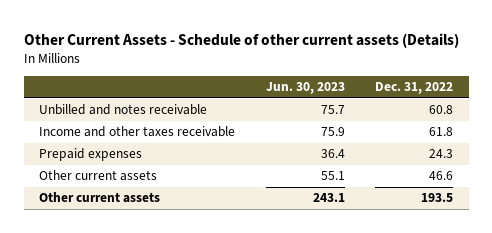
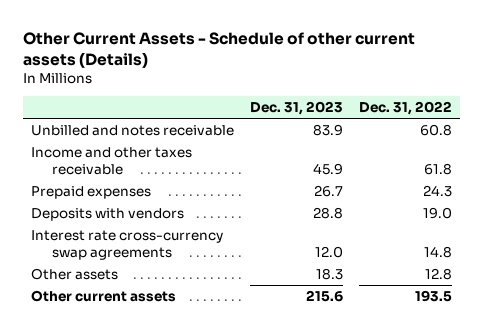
- | Jun. 30, 2023 | Dec. 31, 2022
+ | Dec. 31, 2023 | Dec. 31, 2022
- Other current assets | 55.1 | 46.6
+ Deposits with vendors | 28.8 | 19.0
+ Interest rate cross-currency swap agreements | 12.0 | 14.8
+ Other assets | 18.3 | 12.8

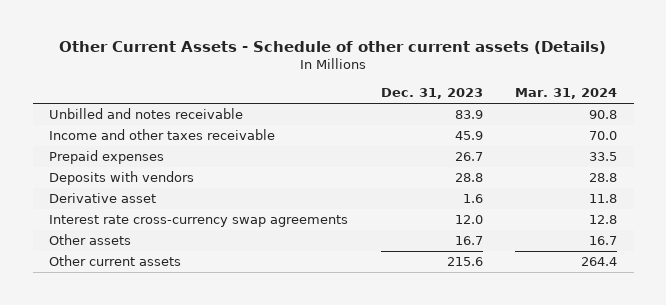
- | Dec. 31, 2023 | Dec. 31, 2022
+ | Dec. 31, 2023 | Mar. 31, 2024
+ Derivative asset | 1.6 | 11.8
- Other assets | 18.3 | 12.8
+ Other assets | 16.7 | 16.7

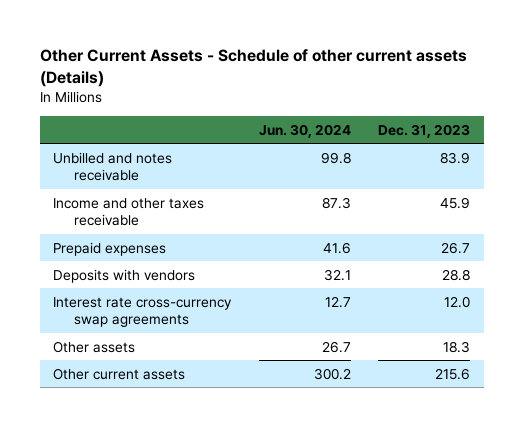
- | Dec. 31, 2023 | Mar. 31, 2024
+ | Jun. 30, 2024 | Dec. 31, 2023
- Derivative asset | 1.6 | 11.8
- Other assets | 16.7 | 16.7
+ Other assets | 26.7 | 18.3

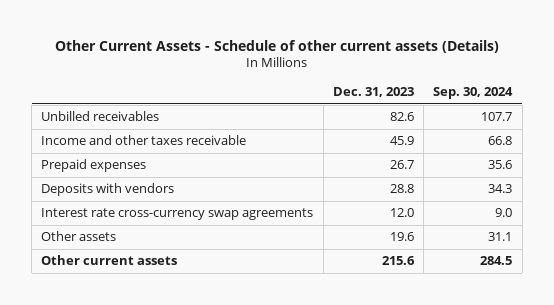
- | Jun. 30, 2024 | Dec. 31, 2023
+ | Dec. 31, 2023 | Sep. 30, 2024
- Unbilled and notes receivable | 99.8 | 83.9
+ Unbilled receivables | 82.6 | 107.7
- Other assets | 26.7 | 18.3
+ Other assets | 19.6 | 31.1

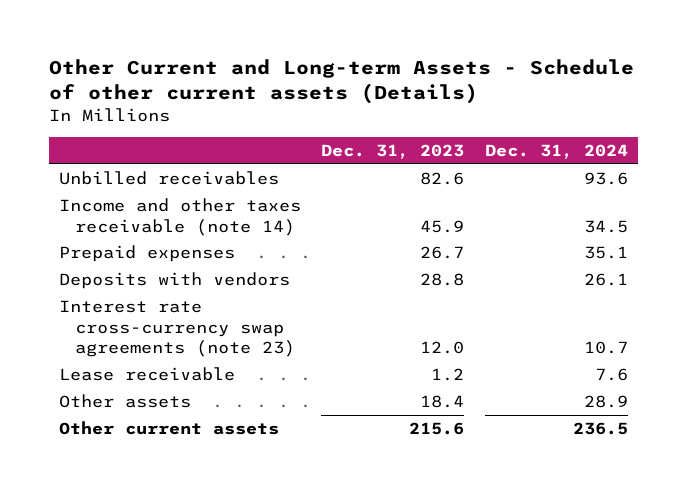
- Other Current Assets - Schedule of other current assets (Details)
+ Other Current and Long-term Assets - Schedule of other current assets (Details)
- | Dec. 31, 2023 | Sep. 30, 2024
+ | Dec. 31, 2023 | Dec. 31, 2024
- Income and other taxes receivable | 45.9 | 66.8
+ Income and other taxes receivable (note 14) | 45.9 | 34.5
- Interest rate cross-currency swap agreements | 12.0 | 9.0
- Other assets | 19.6 | 31.1
+ Interest rate cross-currency swap agreements (note 23) | 12.0 | 10.7
+ Lease receivable | 1.2 | 7.6
+ Other assets | 18.4 | 28.9

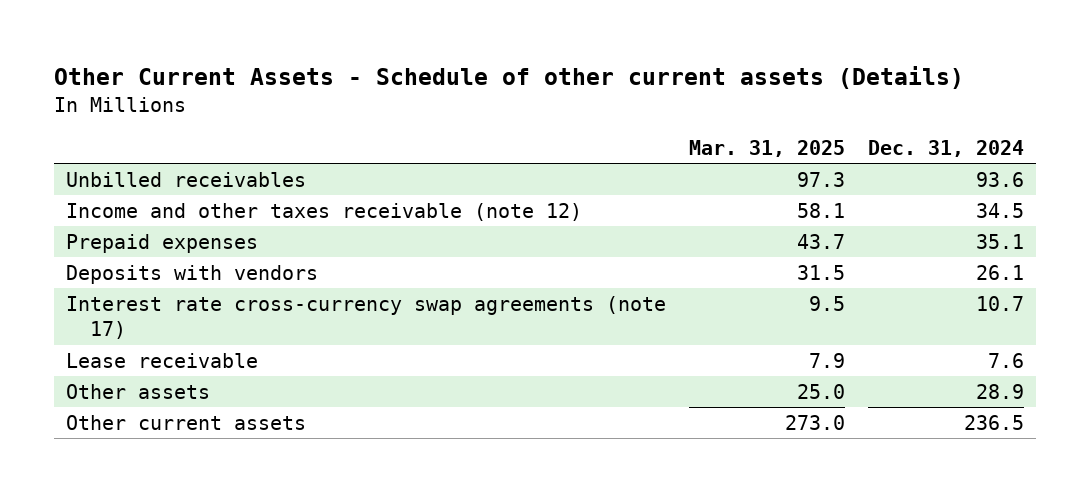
- Other Current and Long-term Assets - Schedule of other current assets (Details)
+ Other Current Assets - Schedule of other current assets (Details)
- | Dec. 31, 2023 | Dec. 31, 2024
+ | Mar. 31, 2025 | Dec. 31, 2024
- Income and other taxes receivable (note 14) | 45.9 | 34.5
+ Income and other taxes receivable (note 12) | 58.1 | 34.5
- Interest rate cross-currency swap agreements (note 23) | 12.0 | 10.7
+ Interest rate cross-currency swap agreements (note 17) | 9.5 | 10.7

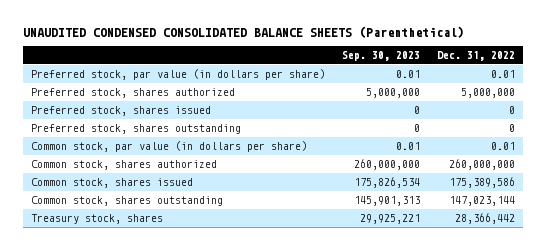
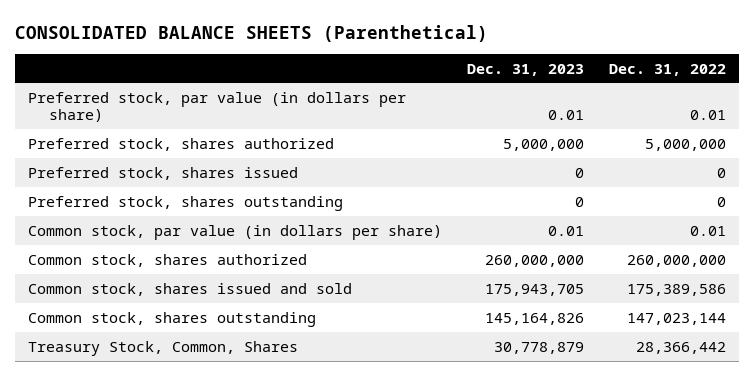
- UNAUDITED CONDENSED CONSOLIDATED BALANCE SHEETS (Parenthetical)
+ CONSOLIDATED BALANCE SHEETS (Parenthetical)
- | Sep. 30, 2023 | Dec. 31, 2022
+ | Dec. 31, 2023 | Dec. 31, 2022
- Common stock, shares issued | 175,826,534 | 175,389,586
+ Common stock, shares issued and sold | 175,943,705 | 175,389,586
- Treasury stock, shares | 29,925,221 | 28,366,442
+ Treasury Stock, Common, Shares | 30,778,879 | 28,366,442

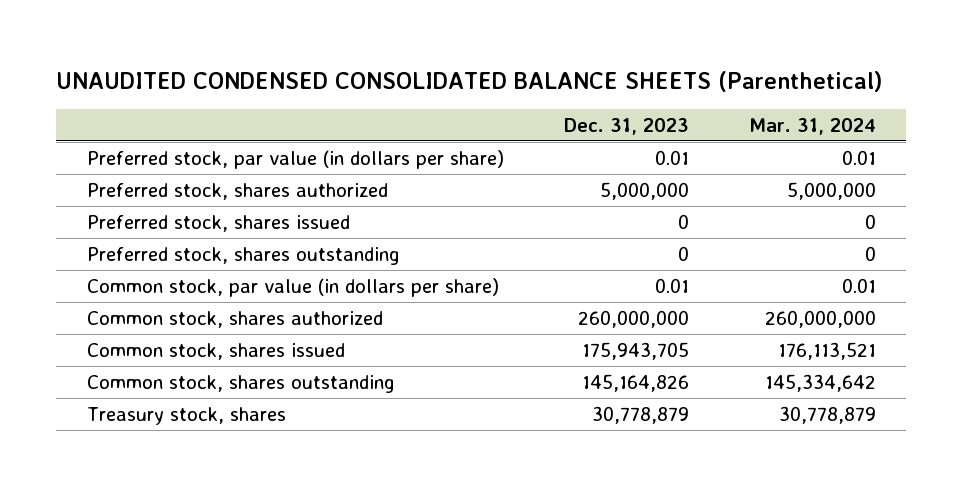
- CONSOLIDATED BALANCE SHEETS (Parenthetical)
+ UNAUDITED CONDENSED CONSOLIDATED BALANCE SHEETS (Parenthetical)
- | Dec. 31, 2023 | Dec. 31, 2022
+ | Dec. 31, 2023 | Mar. 31, 2024
- Common stock, shares issued and sold | 175,943,705 | 175,389,586
+ Common stock, shares issued | 175,943,705 | 176,113,521
- Treasury Stock, Common, Shares | 30,778,879 | 28,366,442
+ Treasury stock, shares | 30,778,879 | 30,778,879

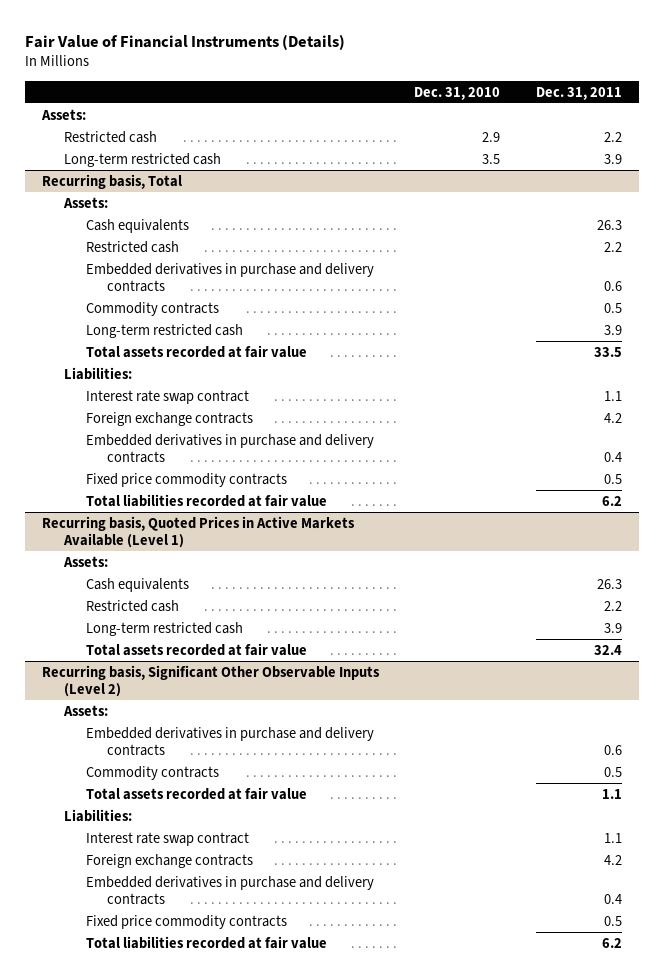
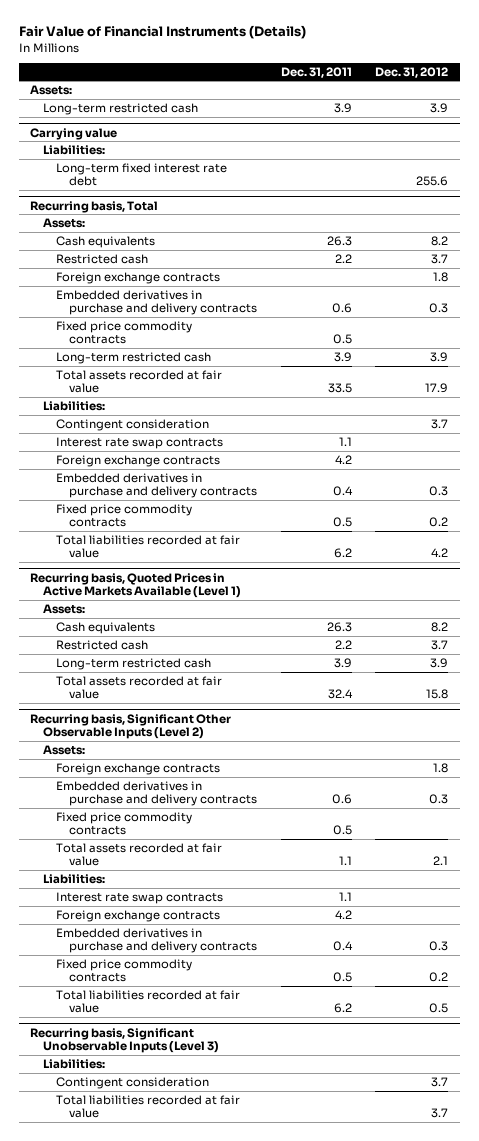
- | Dec. 31, 2010 | Dec. 31, 2011
+ | Dec. 31, 2011 | Dec. 31, 2012
- Restricted cash | 2.9 | 2.2
+ Carrying value
+ Liabilities:
+ Long-term fixed interest rate debt | | 255.6
@ Recurring basis, Total
+ Foreign exchange contracts | | 1.8
- Commodity contracts | | 0.5
+ Fixed price commodity contracts | 0.5 |
- Interest rate swap contract | | 1.1
+ Contingent consideration | | 3.7
+ Interest rate swap contracts | 1.1 |
@ Recurring basis, Significant Other Observable Inputs (Level 2)
+ Foreign exchange contracts | | 1.8
- Commodity contracts | | 0.5
+ Fixed price commodity contracts | 0.5 |
- Interest rate swap contract | | 1.1
+ Interest rate swap contracts | 1.1 |
+ Recurring basis, Significant Unobservable Inputs (Level 3)
+ Liabilities:
+ Contingent consideration | | 3.7
+ Total liabilities recorded at fair value | | 3.7

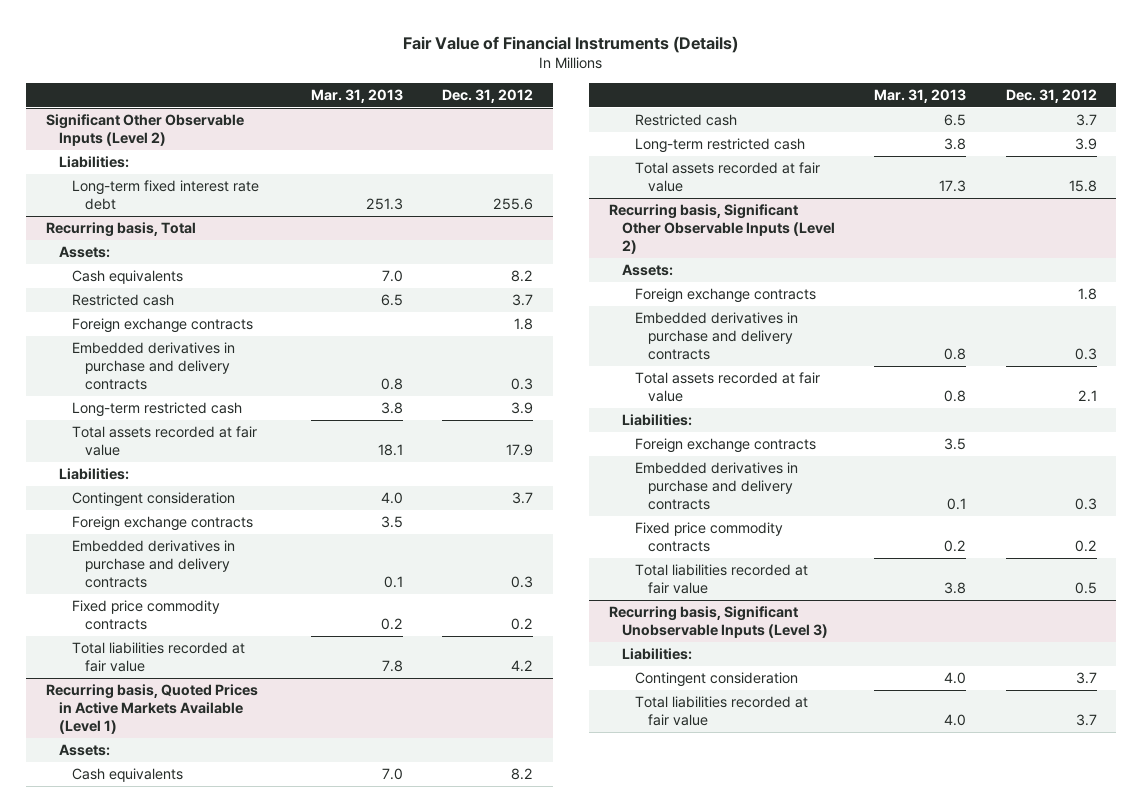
- | Dec. 31, 2011 | Dec. 31, 2012
+ | Mar. 31, 2013 | Dec. 31, 2012
- Assets:
- Long-term restricted cash | 3.9 | 3.9
- Carrying value
+ Significant Other Observable Inputs (Level 2)
@ Recurring basis, Total
- Fixed price commodity contracts | 0.5 |
- Interest rate swap contracts | 1.1 |
@ Recurring basis, Significant Other Observable Inputs (Level 2)
- Fixed price commodity contracts | 0.5 |
- Interest rate swap contracts | 1.1 |

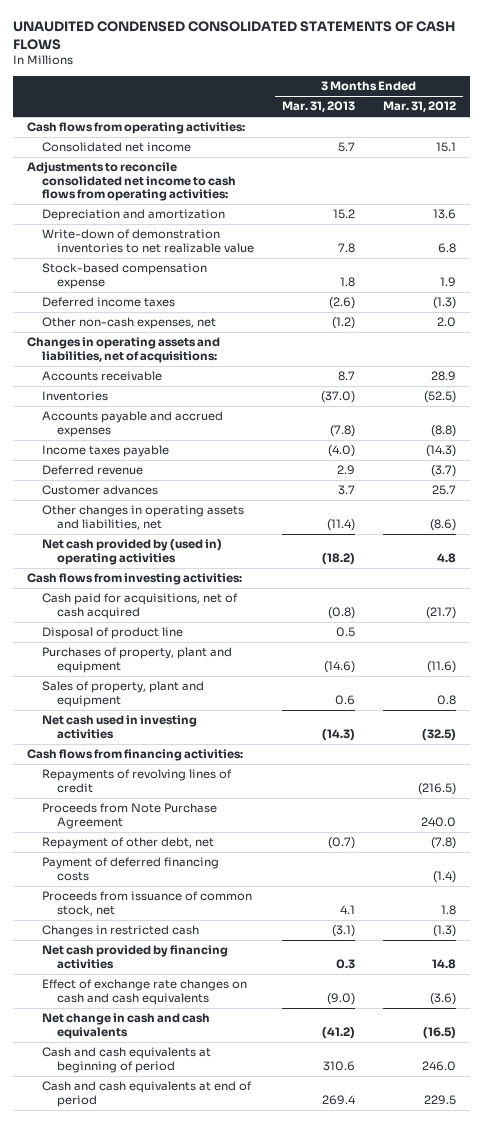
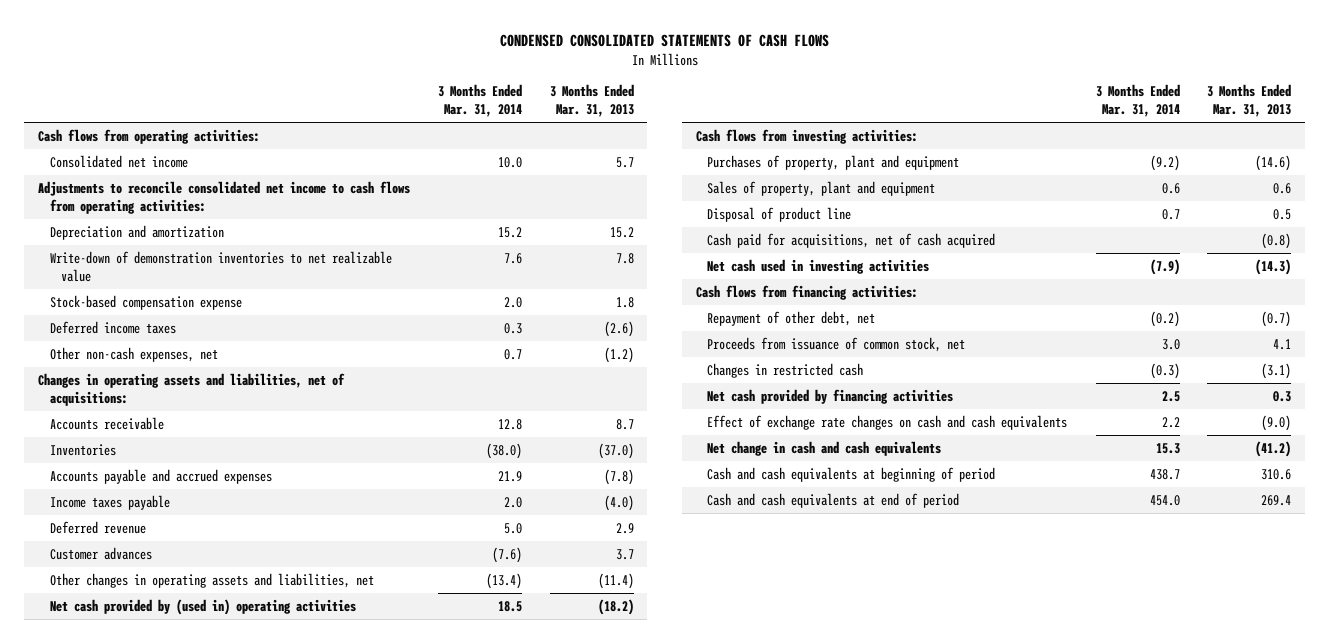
- UNAUDITED CONDENSED CONSOLIDATED STATEMENTS OF CASH FLOWS
+ CONDENSED CONSOLIDATED STATEMENTS OF CASH FLOWS
- | 3 Months Ended Mar. 31, 2013 | 3 Months Ended Mar. 31, 2012
+ | 3 Months Ended Mar. 31, 2014 | 3 Months Ended Mar. 31, 2013
moved down: Disposal of product line | 0.7 | 0.5
moved down: Cash paid for acquisitions, net of cash acquired | | (0.8)
- Repayments of revolving lines of credit | | (216.5)
- Proceeds from Note Purchase Agreement | | 240.0
- Payment of deferred financing costs | | (1.4)

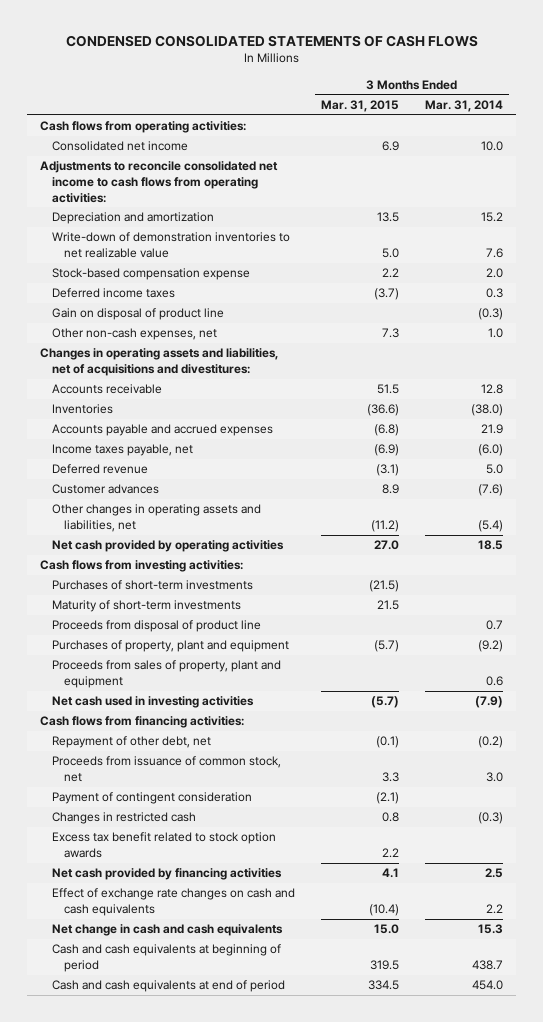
- | 3 Months Ended Mar. 31, 2014 | 3 Months Ended Mar. 31, 2013
+ | 3 Months Ended Mar. 31, 2015 | 3 Months Ended Mar. 31, 2014
- Other non-cash expenses, net | 0.7 | (1.2)
- Changes in operating assets and liabilities, net of acquisitions:
+ Gain on disposal of product line | | (0.3)
+ Other non-cash expenses, net | 7.3 | 1.0
+ Changes in operating assets and liabilities, net of acquisitions and divestitures:
- Income taxes payable | 2.0 | (4.0)
+ Income taxes payable, net | (6.9) | (6.0)
- Other changes in operating assets and liabilities, net | (13.4) | (11.4)
- Net cash provided by (used in) operating activities | 18.5 | (18.2)
+ Other changes in operating assets and liabilities, net | (11.2) | (5.4)
+ Net cash provided by operating activities | 27.0 | 18.5
+ Purchases of short-term investments | (21.5) |
+ Maturity of short-term investments | 21.5 |
+ Proceeds from disposal of product line | | 0.7
- Sales of property, plant and equipment | 0.6 | 0.6
- Disposal of product line | 0.7 | 0.5
- Cash paid for acquisitions, net of cash acquired | | (0.8)
+ Proceeds from sales of property, plant and equipment | | 0.6
+ Payment of contingent consideration | (2.1) |
+ Excess tax benefit related to stock option awards | 2.2 |

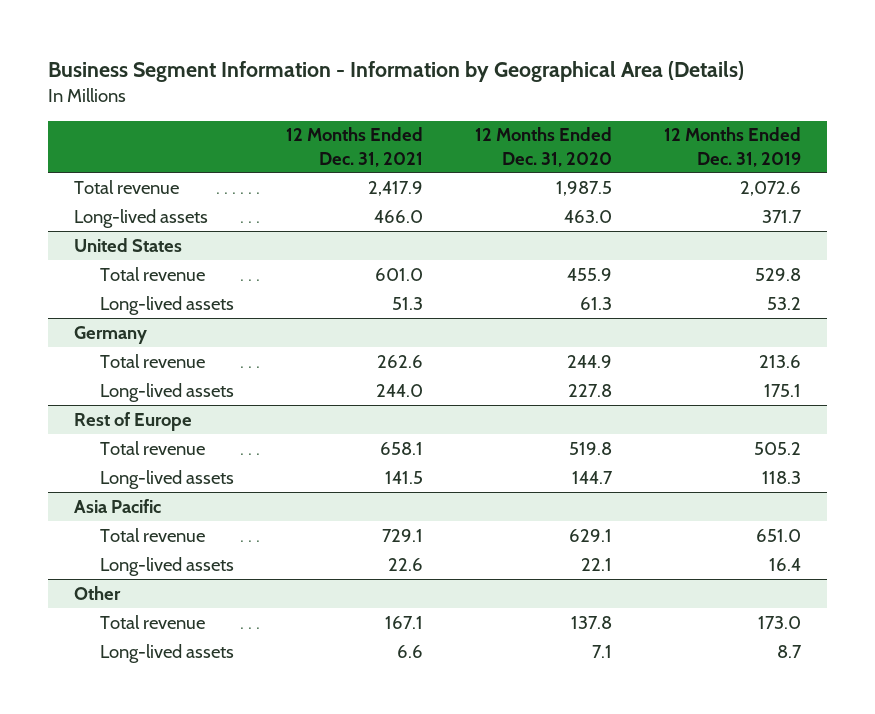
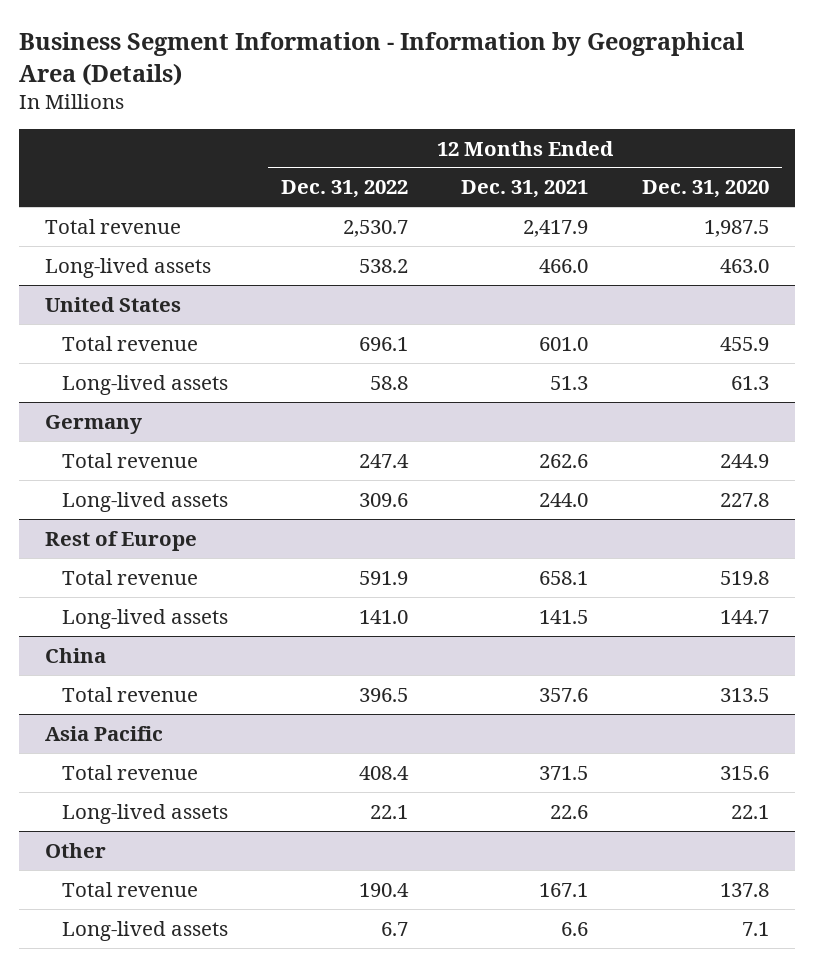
- | 12 Months Ended Dec. 31, 2021 | 12 Months Ended Dec. 31, 2020 | 12 Months Ended Dec. 31, 2019
+ | 12 Months Ended Dec. 31, 2022 | 12 Months Ended Dec. 31, 2021 | 12 Months Ended Dec. 31, 2020
+ China
+ Total revenue | 396.5 | 357.6 | 313.5
@ Asia Pacific
- Total revenue | 729.1 | 629.1 | 651.0
+ Total revenue | 408.4 | 371.5 | 315.6

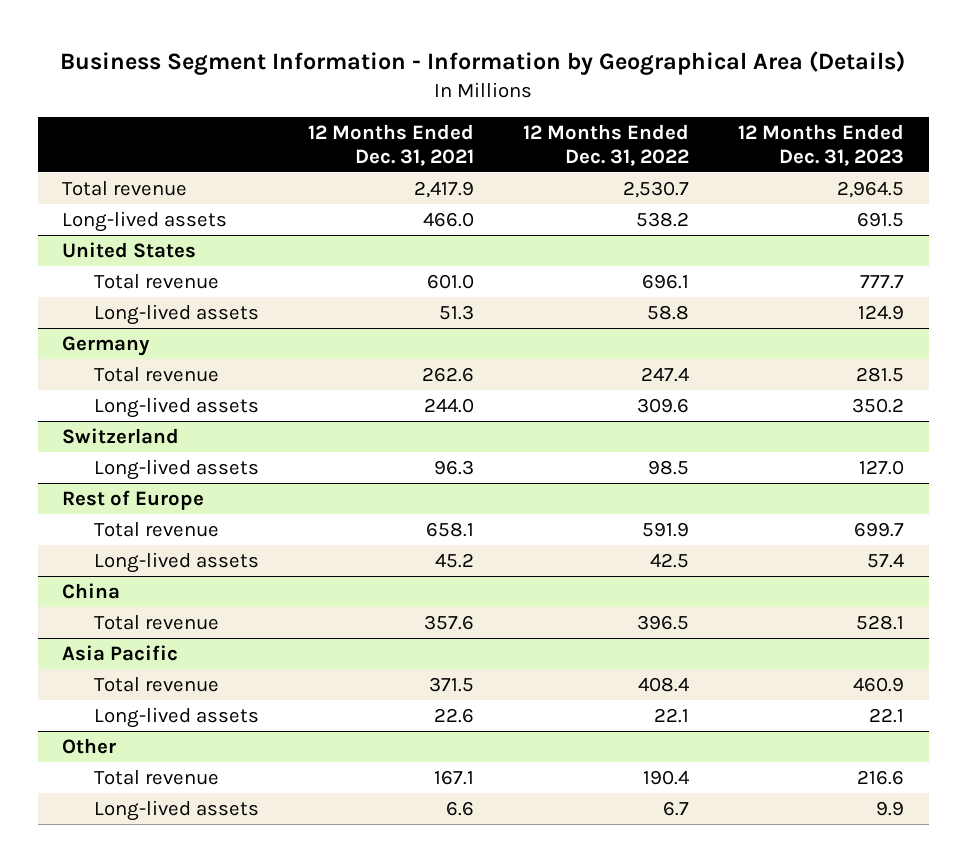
- | 12 Months Ended Dec. 31, 2022 | 12 Months Ended Dec. 31, 2021 | 12 Months Ended Dec. 31, 2020
+ | 12 Months Ended Dec. 31, 2021 | 12 Months Ended Dec. 31, 2022 | 12 Months Ended Dec. 31, 2023
+ Switzerland
+ Long-lived assets | 96.3 | 98.5 | 127.0
@ Rest of Europe
- Long-lived assets | 141.0 | 141.5 | 144.7
+ Long-lived assets | 45.2 | 42.5 | 57.4

